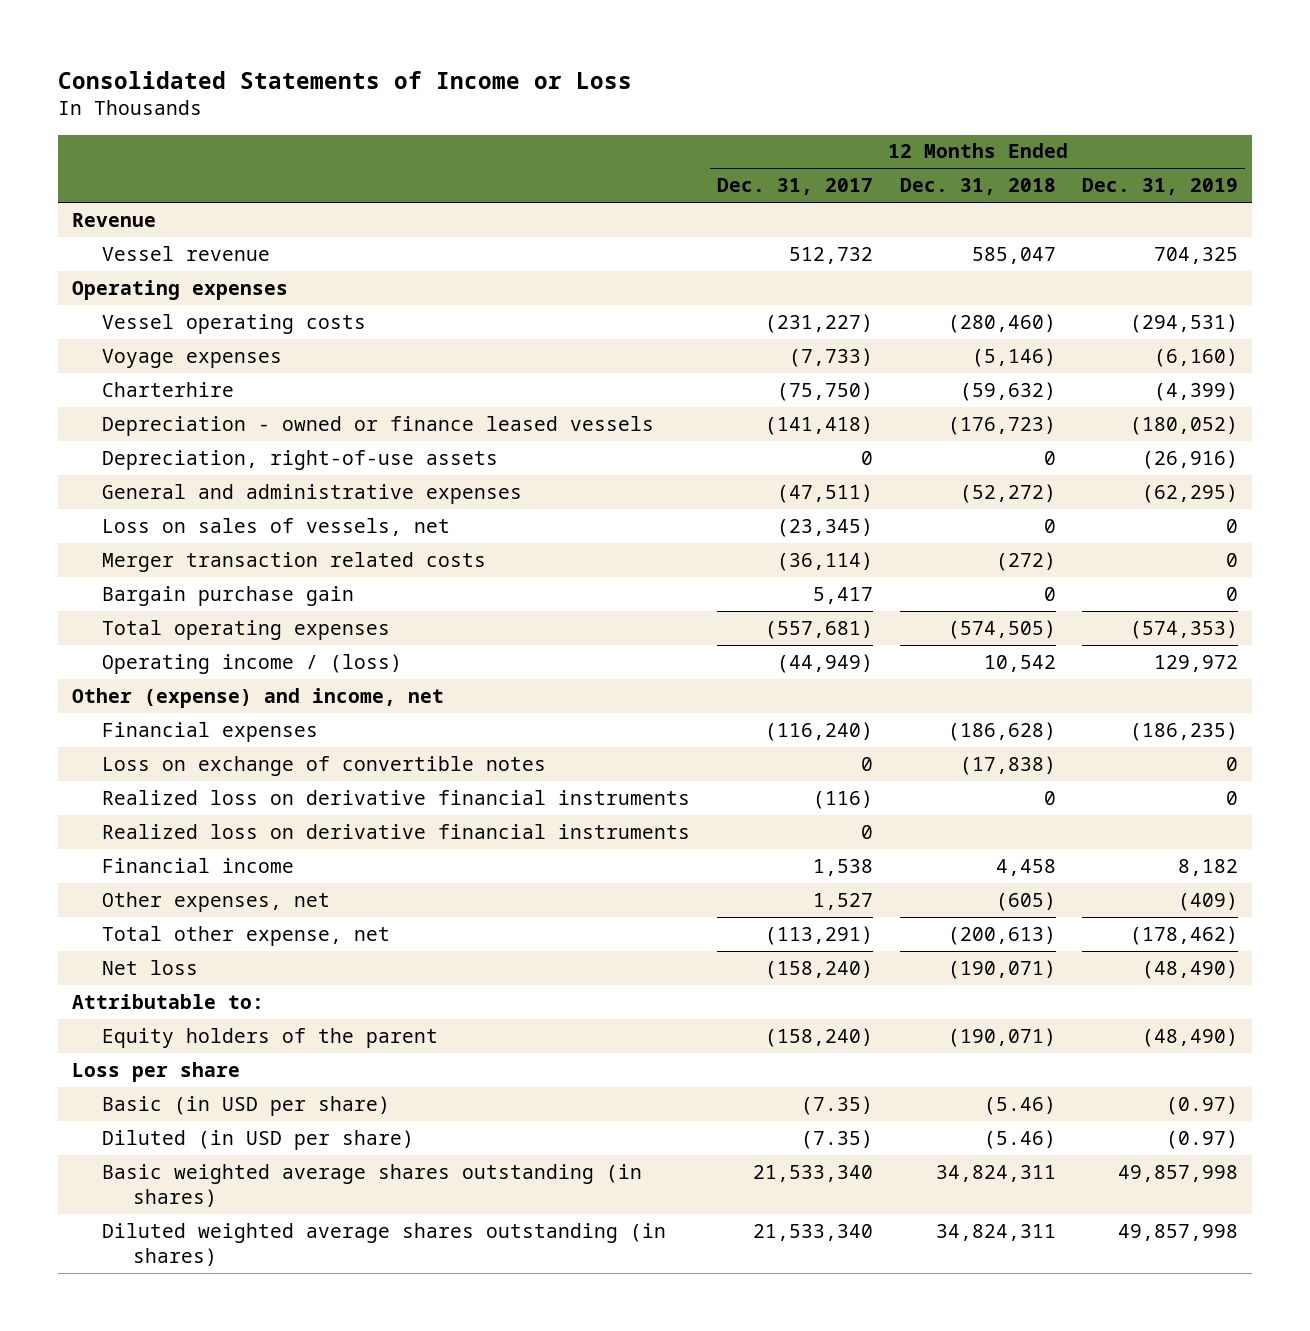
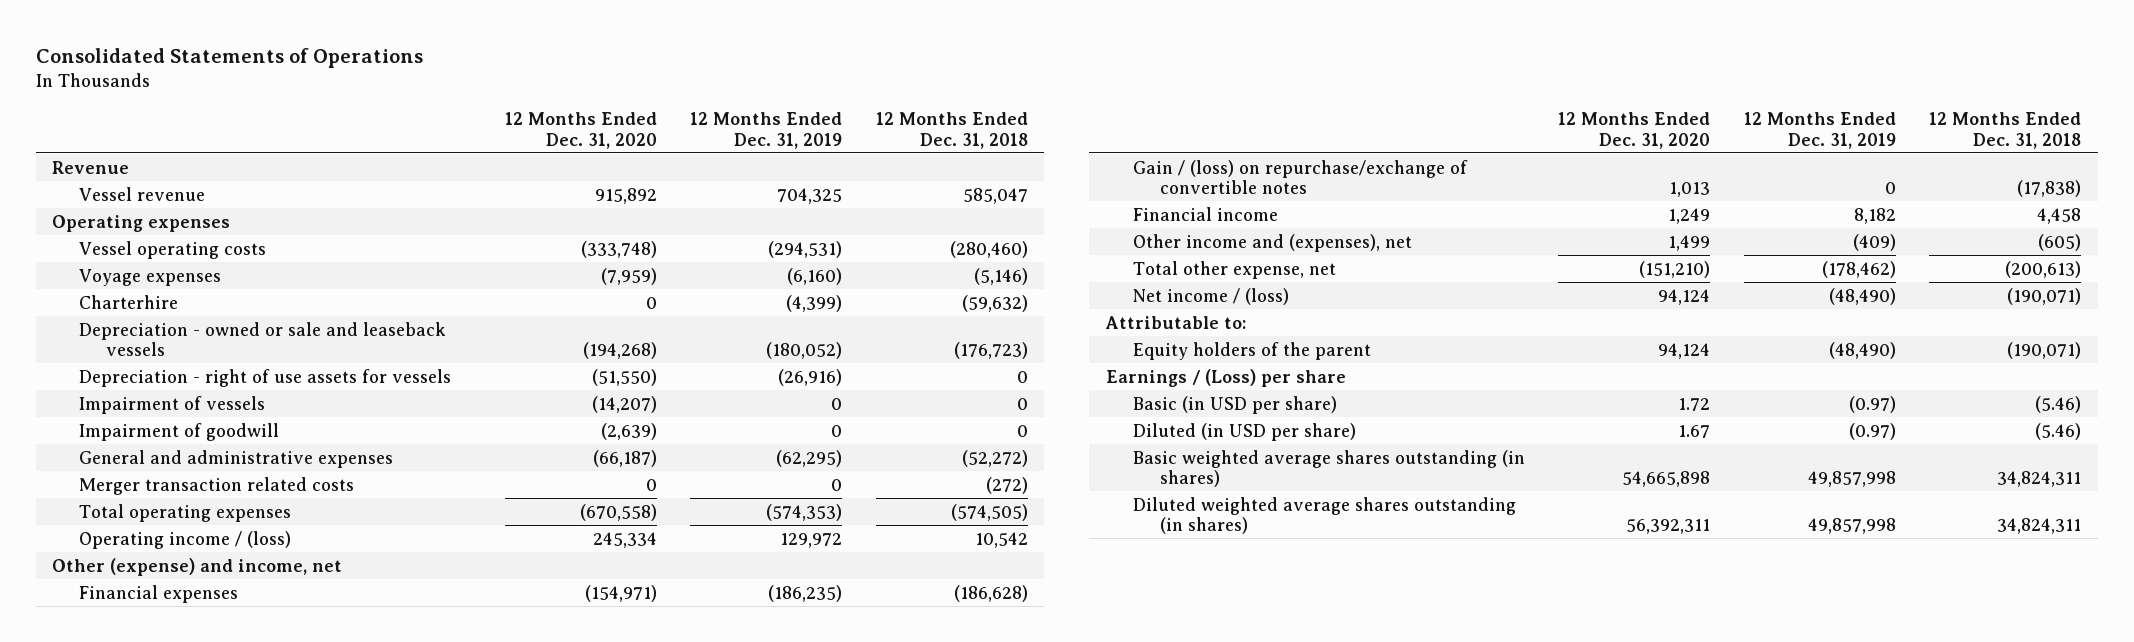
- Consolidated Statements of Income or Loss
+ Consolidated Statements of Operations
- | 12 Months Ended Dec. 31, 2017 | 12 Months Ended Dec. 31, 2018 | 12 Months Ended Dec. 31, 2019
+ | 12 Months Ended Dec. 31, 2020 | 12 Months Ended Dec. 31, 2019 | 12 Months Ended Dec. 31, 2018
- Depreciation - owned or finance leased vessels | (141,418) | (176,723) | (180,052)
- Depreciation, right-of-use assets | 0 | 0 | (26,916)
+ Depreciation - owned or sale and leaseback vessels | (194,268) | (180,052) | (176,723)
+ Depreciation - right of use assets for vessels | (51,550) | (26,916) | 0
+ Impairment of vessels | (14,207) | 0 | 0
+ Impairment of goodwill | (2,639) | 0 | 0
- Loss on sales of vessels, net | (23,345) | 0 | 0
- Bargain purchase gain | 5,417 | 0 | 0
- Loss on exchange of convertible notes | 0 | (17,838) | 0
- Realized loss on derivative financial instruments | (116) | 0 | 0
- Realized loss on derivative financial instruments | 0 | |
+ Gain / (loss) on repurchase/exchange of convertible notes | 1,013 | 0 | (17,838)
- Other expenses, net | 1,527 | (605) | (409)
+ Other income and (expenses), net | 1,499 | (409) | (605)
- Net loss | (158,240) | (190,071) | (48,490)
+ Net income / (loss) | 94,124 | (48,490) | (190,071)
- Loss per share
+ Earnings / (Loss) per share

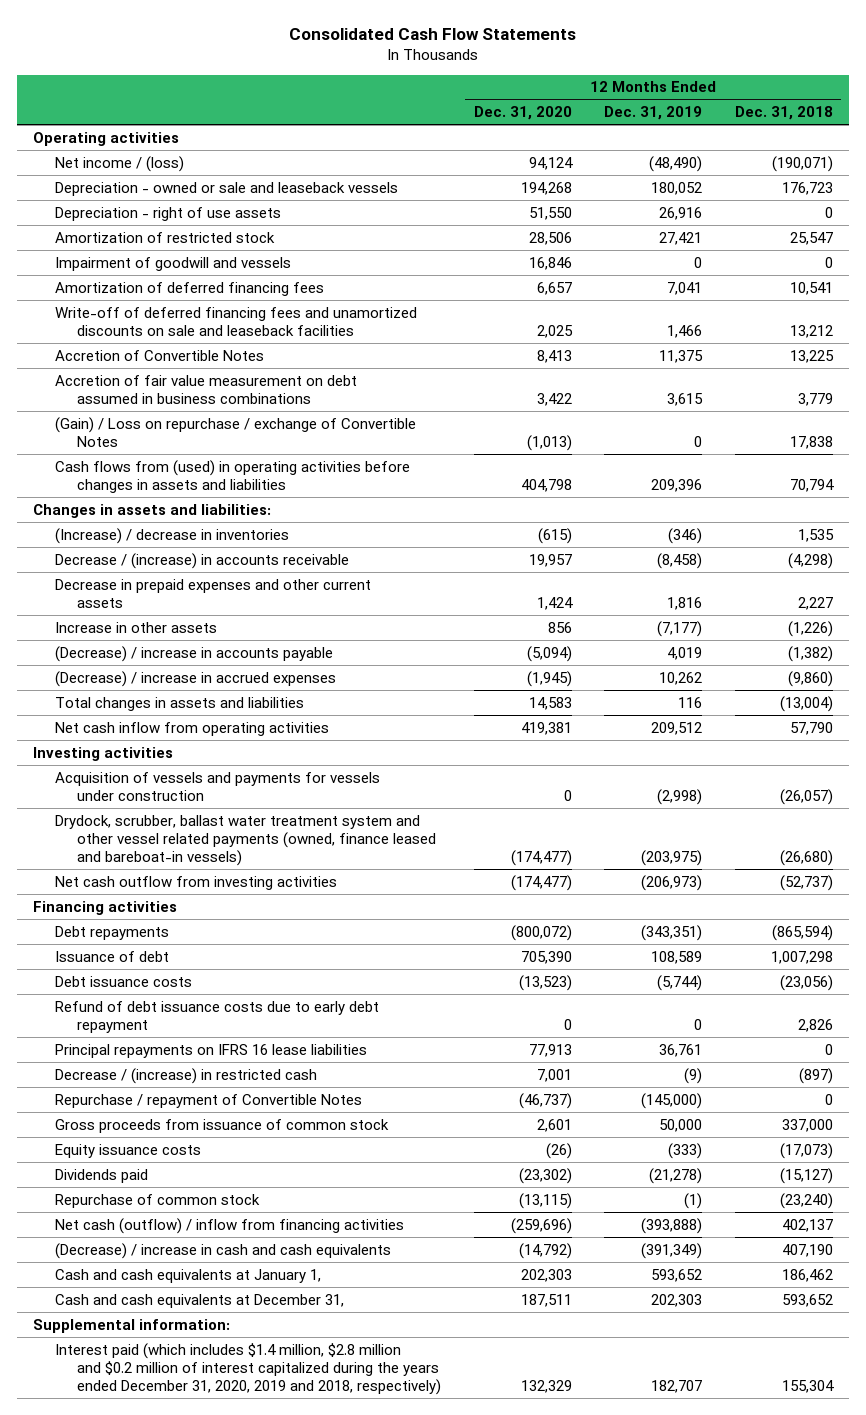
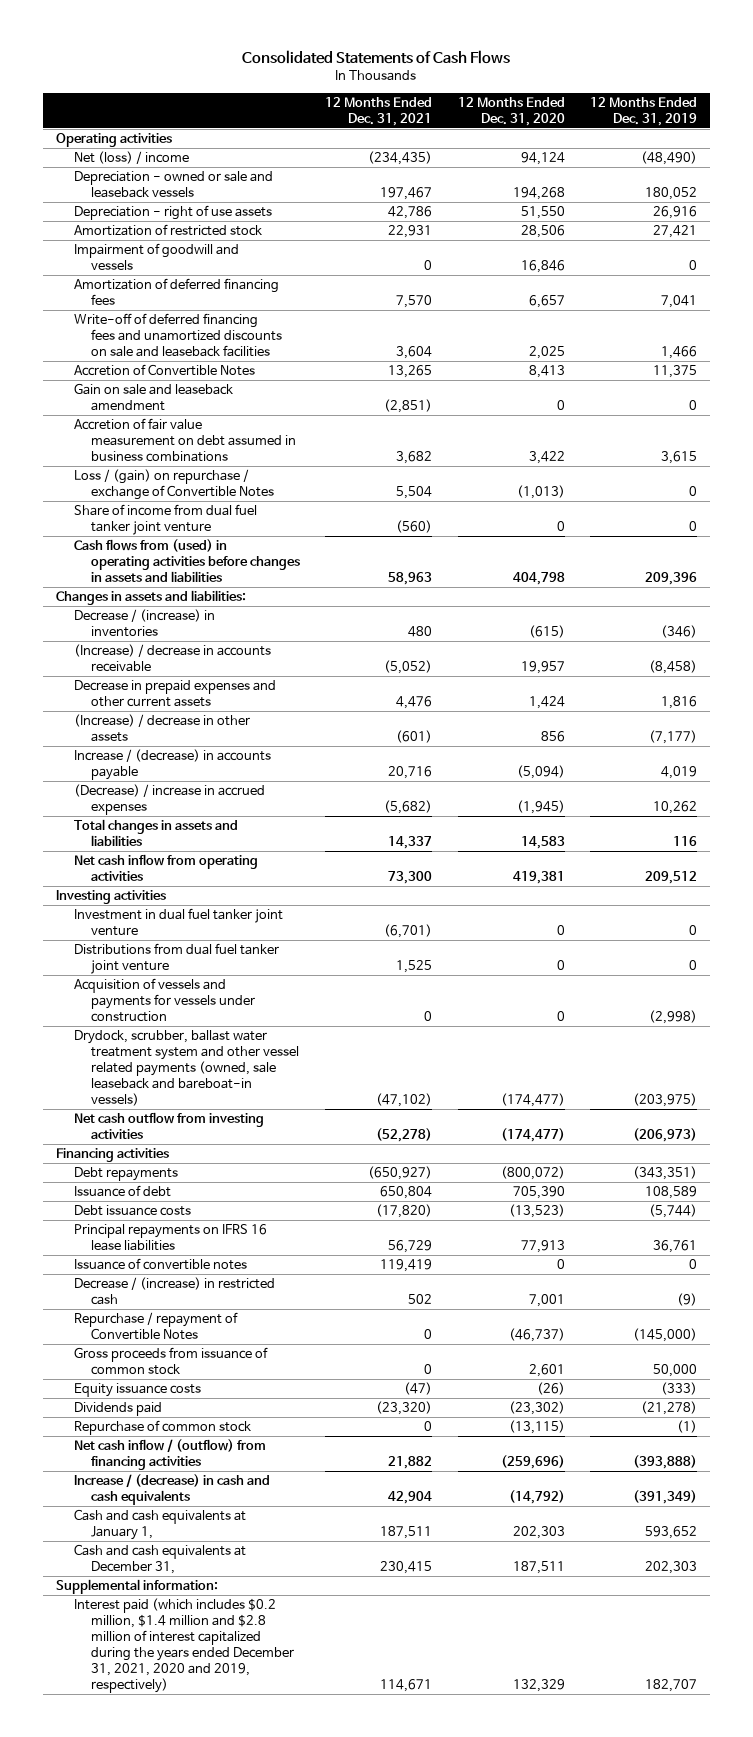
- Consolidated Cash Flow Statements
+ Consolidated Statements of Cash Flows
- | 12 Months Ended Dec. 31, 2020 | 12 Months Ended Dec. 31, 2019 | 12 Months Ended Dec. 31, 2018
+ | 12 Months Ended Dec. 31, 2021 | 12 Months Ended Dec. 31, 2020 | 12 Months Ended Dec. 31, 2019
- Net income / (loss) | 94,124 | (48,490) | (190,071)
+ Net (loss) / income | (234,435) | 94,124 | (48,490)
+ Gain on sale and leaseback amendment | (2,851) | 0 | 0
- (Gain) / Loss on repurchase / exchange of Convertible Notes | (1,013) | 0 | 17,838
+ Loss / (gain) on repurchase / exchange of Convertible Notes | 5,504 | (1,013) | 0
+ Share of income from dual fuel tanker joint venture | (560) | 0 | 0
- (Increase) / decrease in inventories | (615) | (346) | 1,535
- Decrease / (increase) in accounts receivable | 19,957 | (8,458) | (4,298)
+ Decrease / (increase) in inventories | 480 | (615) | (346)
+ (Increase) / decrease in accounts receivable | (5,052) | 19,957 | (8,458)
- Increase in other assets | 856 | (7,177) | (1,226)
- (Decrease) / increase in accounts payable | (5,094) | 4,019 | (1,382)
+ (Increase) / decrease in other assets | (601) | 856 | (7,177)
+ Increase / (decrease) in accounts payable | 20,716 | (5,094) | 4,019
+ Investment in dual fuel tanker joint venture | (6,701) | 0 | 0
+ Distributions from dual fuel tanker joint venture | 1,525 | 0 | 0
- Drydock, scrubber, ballast water treatment system and other vessel related payments (owned, finance leased and bareboat-in vessels) | (174,477) | (203,975) | (26,680)
+ Drydock, scrubber, ballast water treatment system and other vessel related payments (owned, sale leaseback and bareboat-in vessels) | (47,102) | (174,477) | (203,975)
- Refund of debt issuance costs due to early debt repayment | 0 | 0 | 2,826
+ Issuance of convertible notes | 119,419 | 0 | 0
- Net cash (outflow) / inflow from financing activities | (259,696) | (393,888) | 402,137
- (Decrease) / increase in cash and cash equivalents | (14,792) | (391,349) | 407,190
+ Net cash inflow / (outflow) from financing activities | 21,882 | (259,696) | (393,888)
+ Increase / (decrease) in cash and cash equivalents | 42,904 | (14,792) | (391,349)
- Interest paid (which includes $1.4 million, $2.8 million and $0.2 million of interest capitalized during the years ended December 31, 2020, 2019 and 2018, respectively) | 132,329 | 182,707 | 155,304
+ Interest paid (which includes $0.2 million, $1.4 million and $2.8 million of interest capitalized during the years ended December 31, 2021, 2020 and 2019, respectively) | 114,671 | 132,329 | 182,707

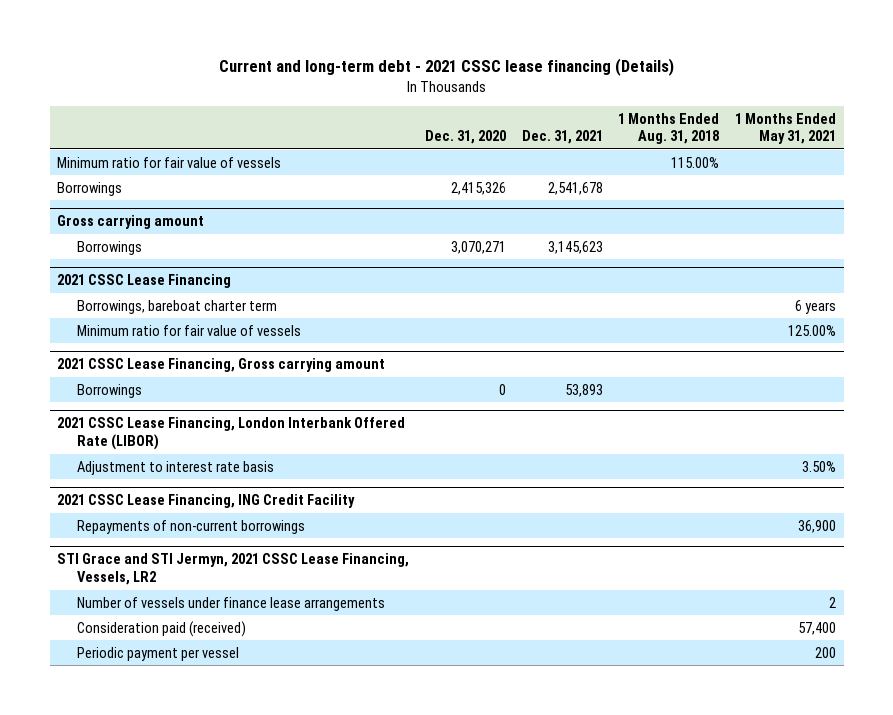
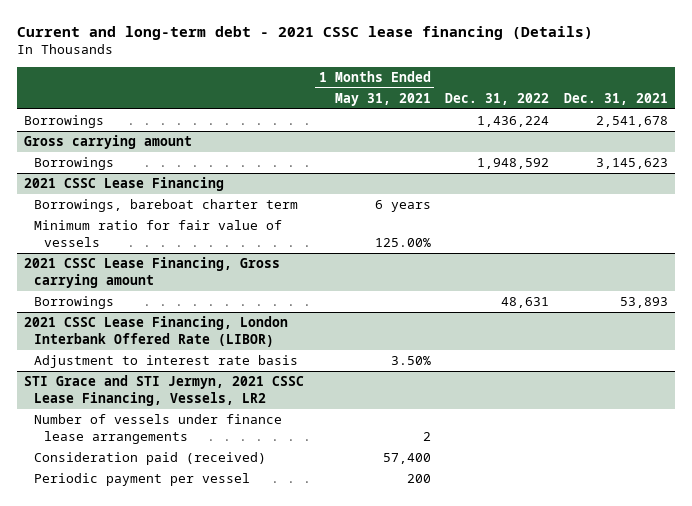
- | Dec. 31, 2020 | Dec. 31, 2021 | 1 Months Ended Aug. 31, 2018 | 1 Months Ended May 31, 2021
+ | 1 Months Ended May 31, 2021 | Dec. 31, 2022 | Dec. 31, 2021
- Minimum ratio for fair value of vessels | | | 115.00% |
- 2021 CSSC Lease Financing, ING Credit Facility
- Repayments of non-current borrowings | | | | 36,900

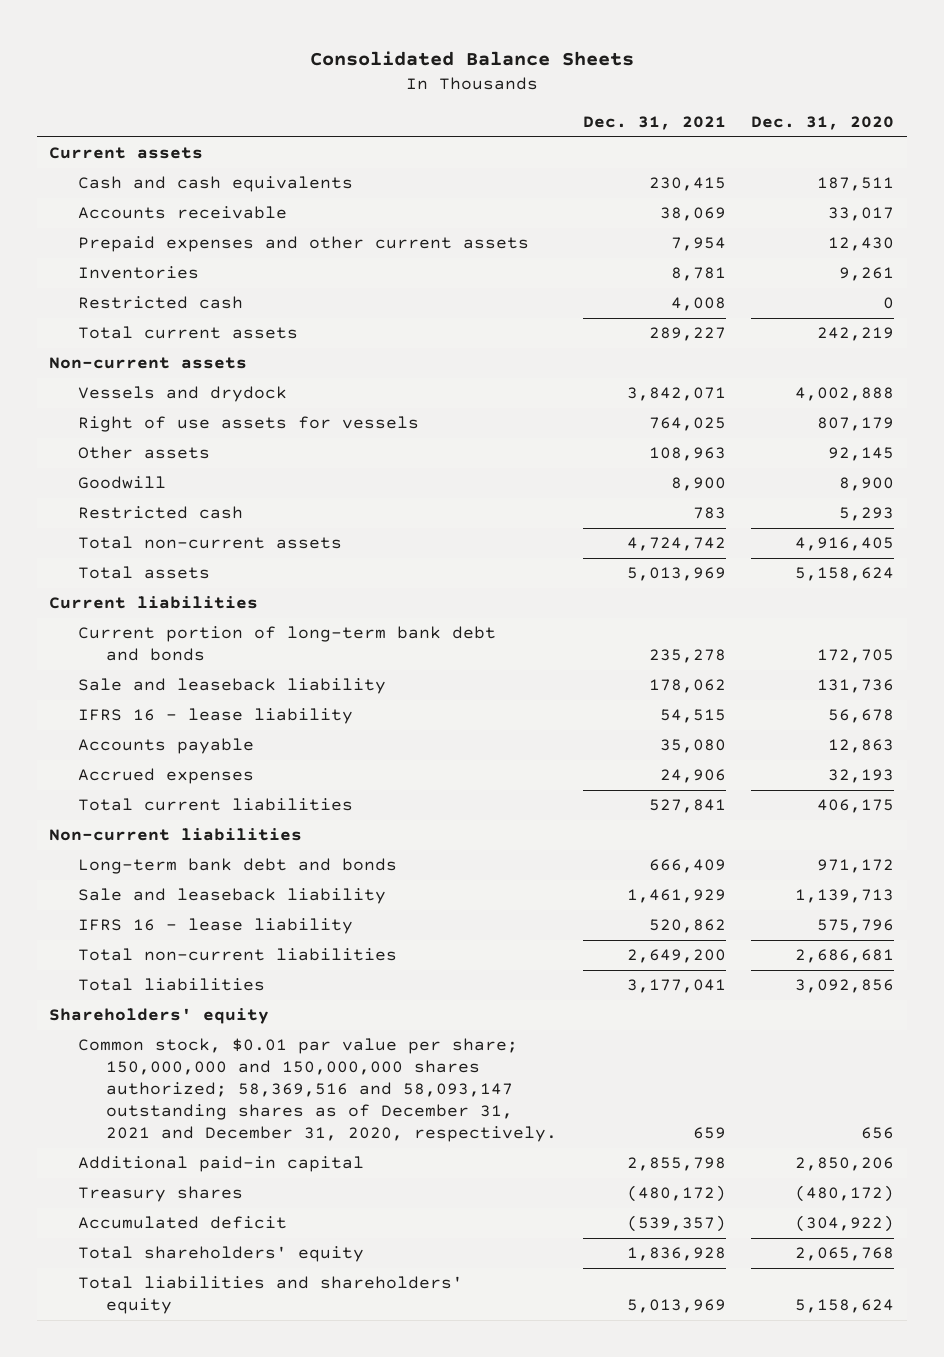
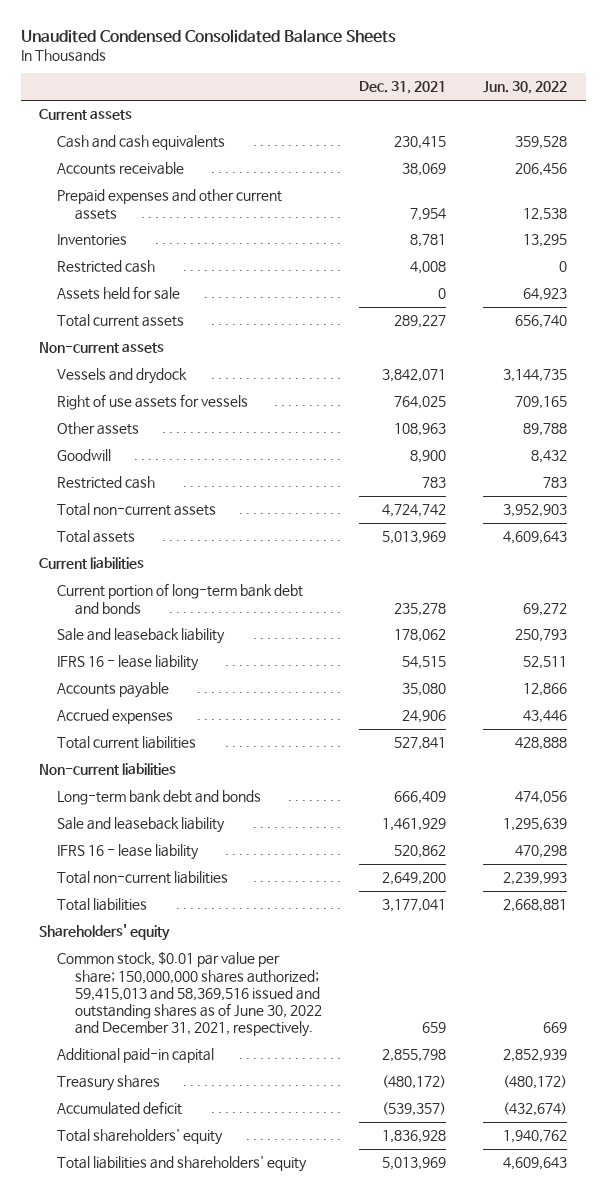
- Consolidated Balance Sheets
+ Unaudited Condensed Consolidated Balance Sheets
- | Dec. 31, 2021 | Dec. 31, 2020
+ | Dec. 31, 2021 | Jun. 30, 2022
+ Assets held for sale | 0 | 64,923
- Common stock, $0.01 par value per share; 150,000,000 and 150,000,000 shares authorized; 58,369,516 and 58,093,147 outstanding shares as of December 31, 2021 and December 31, 2020, respectively. | 659 | 656
+ Common stock, $0.01 par value per share; 150,000,000 shares authorized; 59,415,013 and 58,369,516 issued and outstanding shares as of June 30, 2022 and December 31, 2021, respectively. | 659 | 669

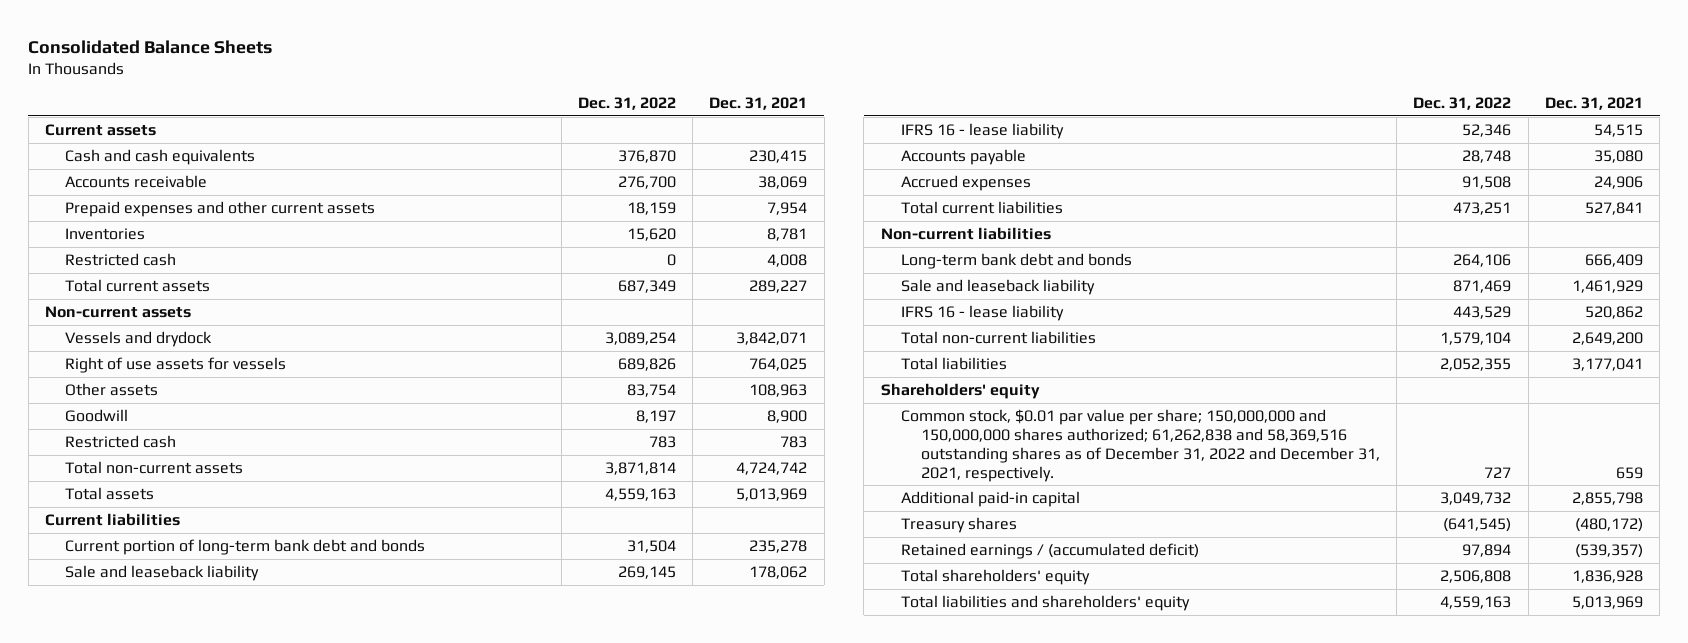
- Unaudited Condensed Consolidated Balance Sheets
+ Consolidated Balance Sheets
- | Dec. 31, 2021 | Jun. 30, 2022
+ | Dec. 31, 2022 | Dec. 31, 2021
- Assets held for sale | 0 | 64,923
- Common stock, $0.01 par value per share; 150,000,000 shares authorized; 59,415,013 and 58,369,516 issued and outstanding shares as of June 30, 2022 and December 31, 2021, respectively. | 659 | 669
+ Common stock, $0.01 par value per share; 150,000,000 and 150,000,000 shares authorized; 61,262,838 and 58,369,516 outstanding shares as of December 31, 2022 and December 31, 2021, respectively. | 727 | 659
- Accumulated deficit | (539,357) | (432,674)
+ Retained earnings / (accumulated deficit) | 97,894 | (539,357)

